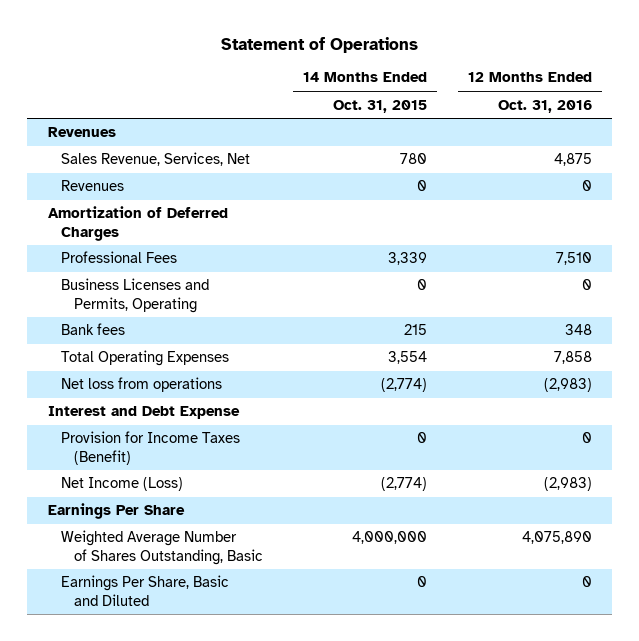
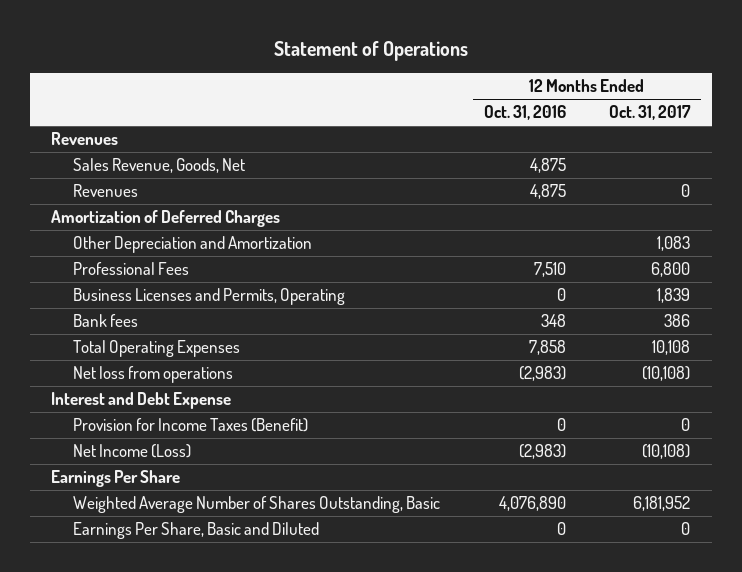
- | 14 Months Ended Oct. 31, 2015 | 12 Months Ended Oct. 31, 2016
+ | 12 Months Ended Oct. 31, 2016 | 12 Months Ended Oct. 31, 2017
- Sales Revenue, Services, Net | 780 | 4,875
- Revenues | 0 | 0
+ Sales Revenue, Goods, Net | 4,875 |
+ Revenues | 4,875 | 0
+ Other Depreciation and Amortization | | 1,083
- Weighted Average Number of Shares Outstanding, Basic | 4,000,000 | 4,075,890
+ Weighted Average Number of Shares Outstanding, Basic | 4,076,890 | 6,181,952

